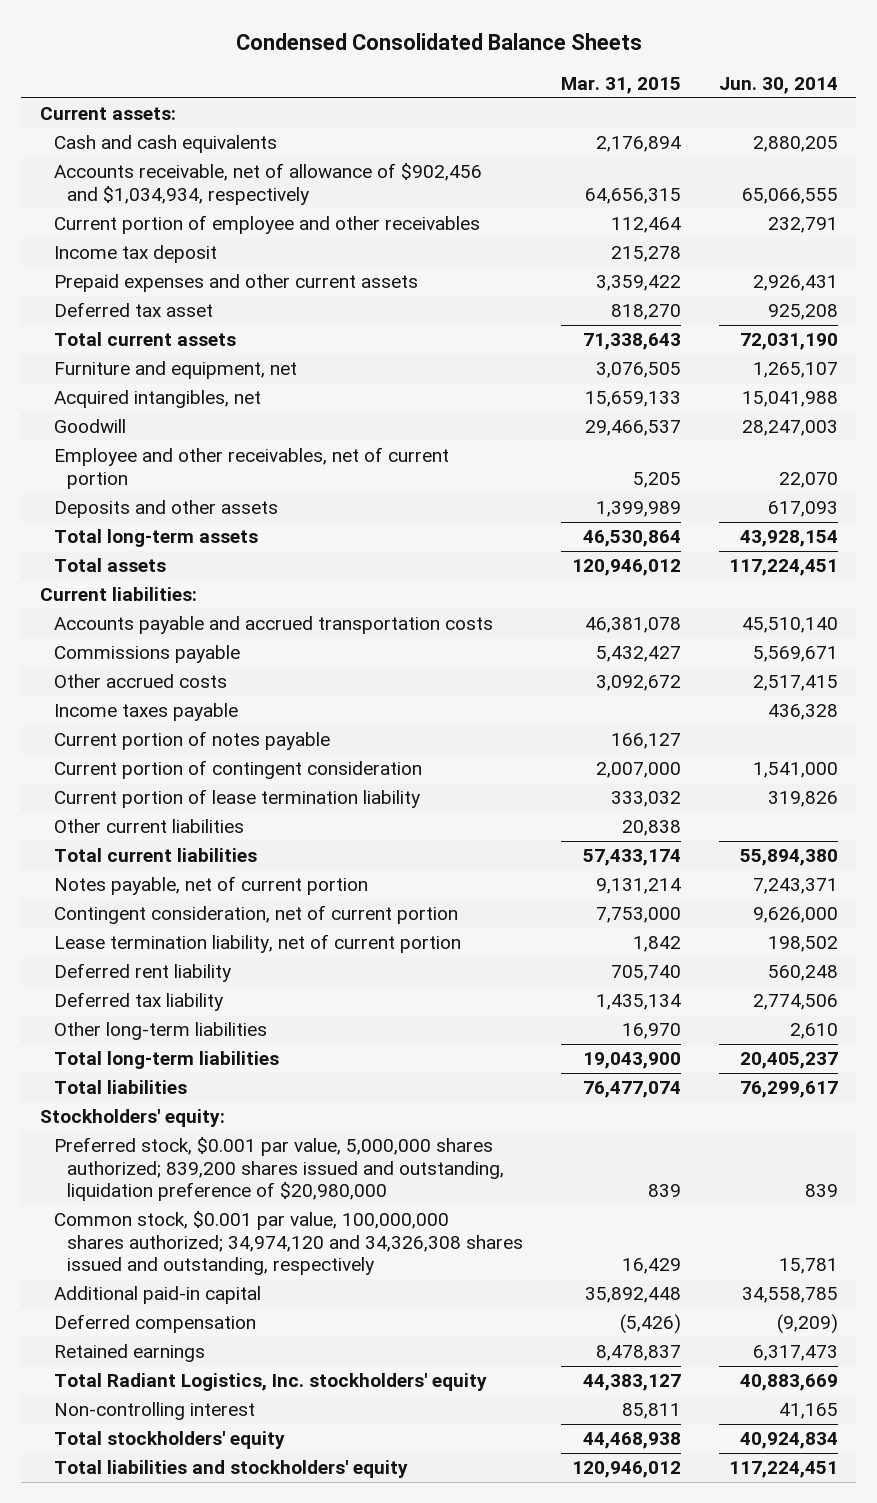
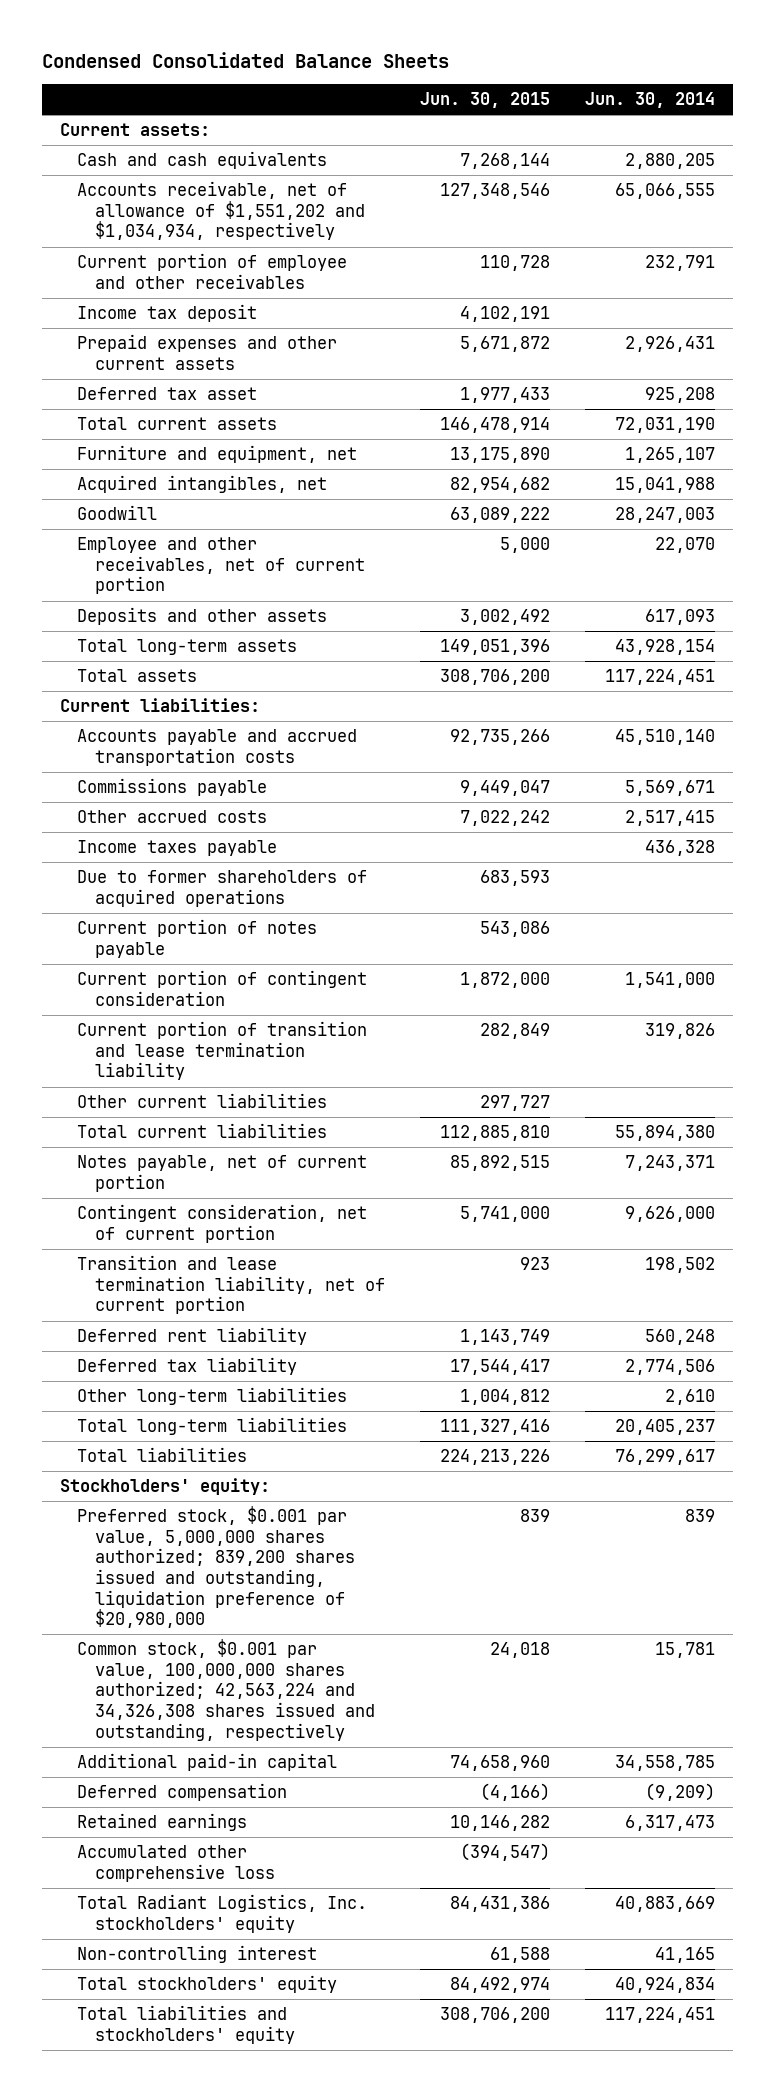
- | Mar. 31, 2015 | Jun. 30, 2014
+ | Jun. 30, 2015 | Jun. 30, 2014
- Accounts receivable, net of allowance of $902,456 and $1,034,934, respectively | 64,656,315 | 65,066,555
+ Accounts receivable, net of allowance of $1,551,202 and $1,034,934, respectively | 127,348,546 | 65,066,555
+ Due to former shareholders of acquired operations | 683,593 |
- Current portion of lease termination liability | 333,032 | 319,826
+ Current portion of transition and lease termination liability | 282,849 | 319,826
- Lease termination liability, net of current portion | 1,842 | 198,502
+ Transition and lease termination liability, net of current portion | 923 | 198,502
- Common stock, $0.001 par value, 100,000,000 shares authorized; 34,974,120 and 34,326,308 shares issued and outstanding, respectively | 16,429 | 15,781
+ Common stock, $0.001 par value, 100,000,000 shares authorized; 42,563,224 and 34,326,308 shares issued and outstanding, respectively | 24,018 | 15,781
+ Accumulated other comprehensive loss | (394,547) |

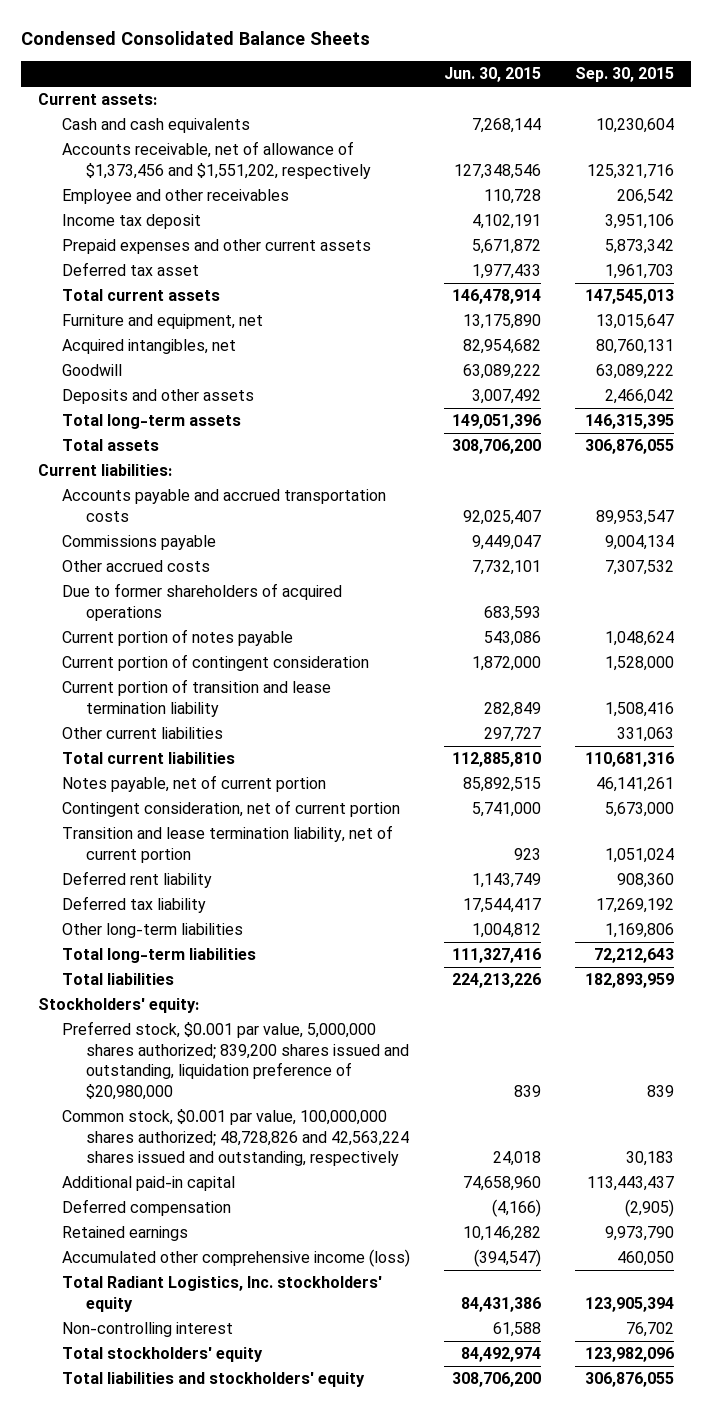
- | Jun. 30, 2015 | Jun. 30, 2014
+ | Jun. 30, 2015 | Sep. 30, 2015
- Accounts receivable, net of allowance of $1,551,202 and $1,034,934, respectively | 127,348,546 | 65,066,555
- Current portion of employee and other receivables | 110,728 | 232,791
+ Accounts receivable, net of allowance of $1,373,456 and $1,551,202, respectively | 127,348,546 | 125,321,716
+ Employee and other receivables | 110,728 | 206,542
- Employee and other receivables, net of current portion | 5,000 | 22,070
- Deposits and other assets | 3,002,492 | 617,093
+ Deposits and other assets | 3,007,492 | 2,466,042
- Accounts payable and accrued transportation costs | 92,735,266 | 45,510,140
+ Accounts payable and accrued transportation costs | 92,025,407 | 89,953,547
- Other accrued costs | 7,022,242 | 2,517,415
- Income taxes payable | | 436,328
+ Other accrued costs | 7,732,101 | 7,307,532
- Common stock, $0.001 par value, 100,000,000 shares authorized; 42,563,224 and 34,326,308 shares issued and outstanding, respectively | 24,018 | 15,781
+ Common stock, $0.001 par value, 100,000,000 shares authorized; 48,728,826 and 42,563,224 shares issued and outstanding, respectively | 24,018 | 30,183
- Accumulated other comprehensive loss | (394,547) |
+ Accumulated other comprehensive income (loss) | (394,547) | 460,050

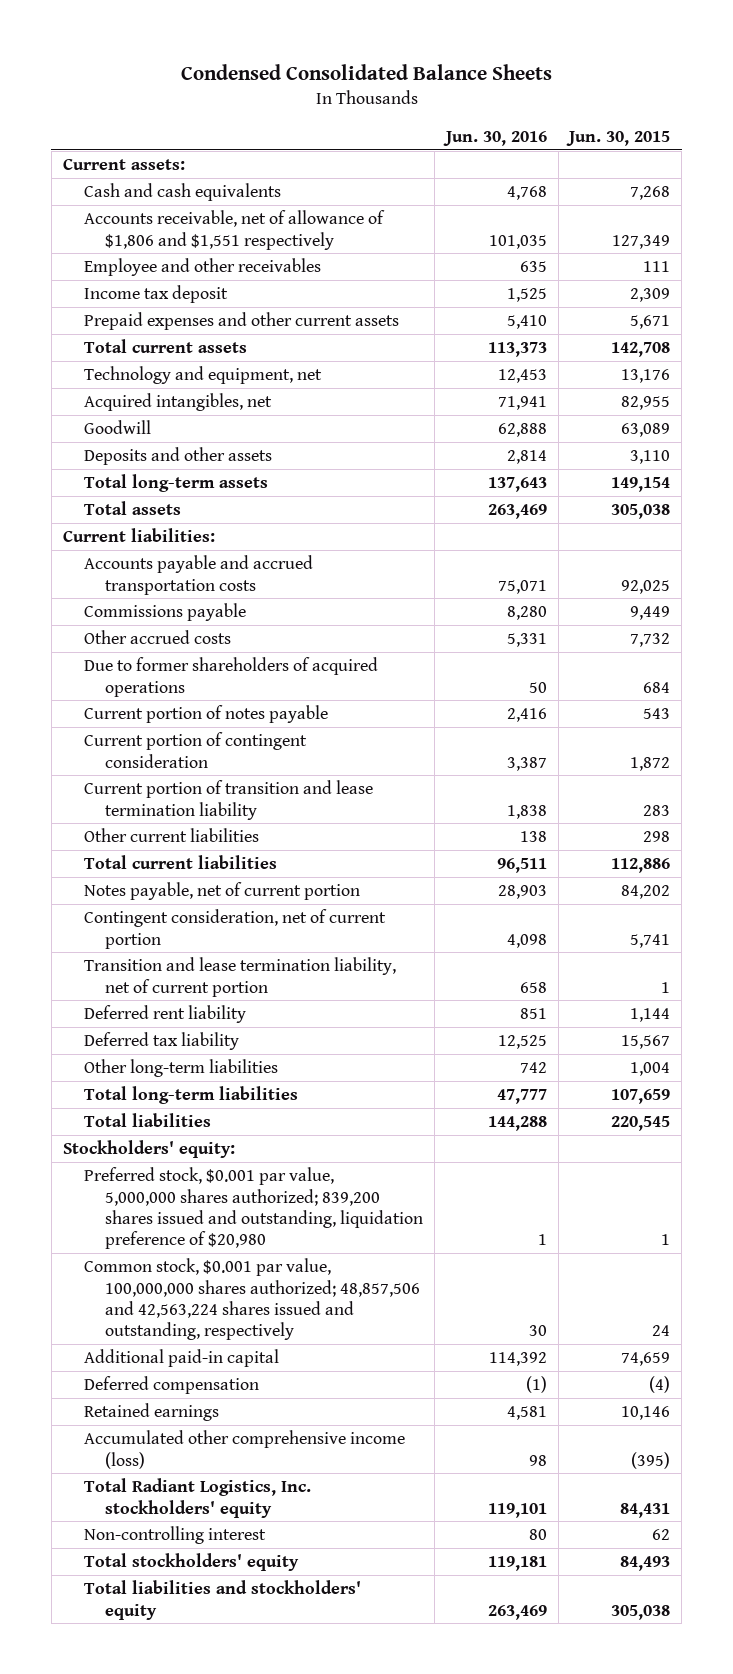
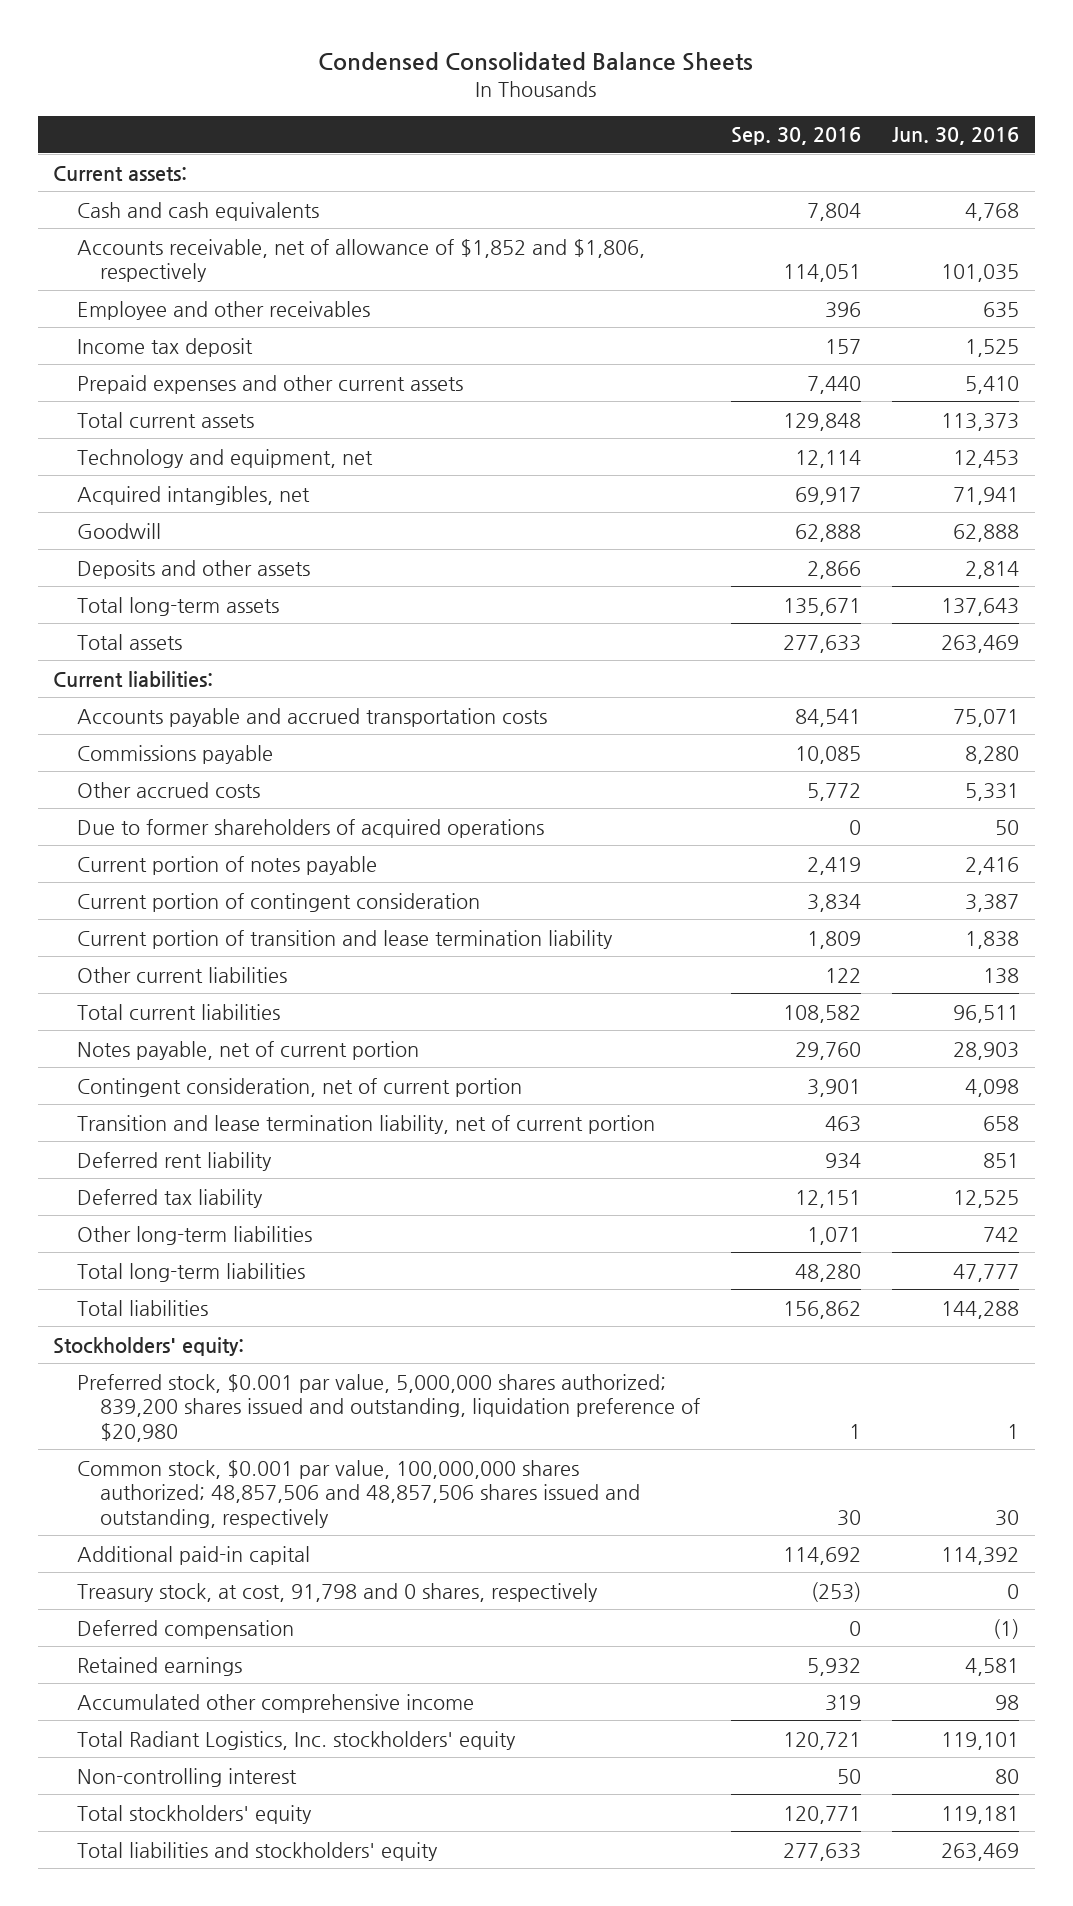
- | Jun. 30, 2016 | Jun. 30, 2015
+ | Sep. 30, 2016 | Jun. 30, 2016
- Accounts receivable, net of allowance of $1,806 and $1,551 respectively | 101,035 | 127,349
+ Accounts receivable, net of allowance of $1,852 and $1,806, respectively | 114,051 | 101,035
- Common stock, $0.001 par value, 100,000,000 shares authorized; 48,857,506 and 42,563,224 shares issued and outstanding, respectively | 30 | 24
+ Common stock, $0.001 par value, 100,000,000 shares authorized; 48,857,506 and 48,857,506 shares issued and outstanding, respectively | 30 | 30
+ Treasury stock, at cost, 91,798 and 0 shares, respectively | (253) | 0
- Accumulated other comprehensive income (loss) | 98 | (395)
+ Accumulated other comprehensive income | 319 | 98

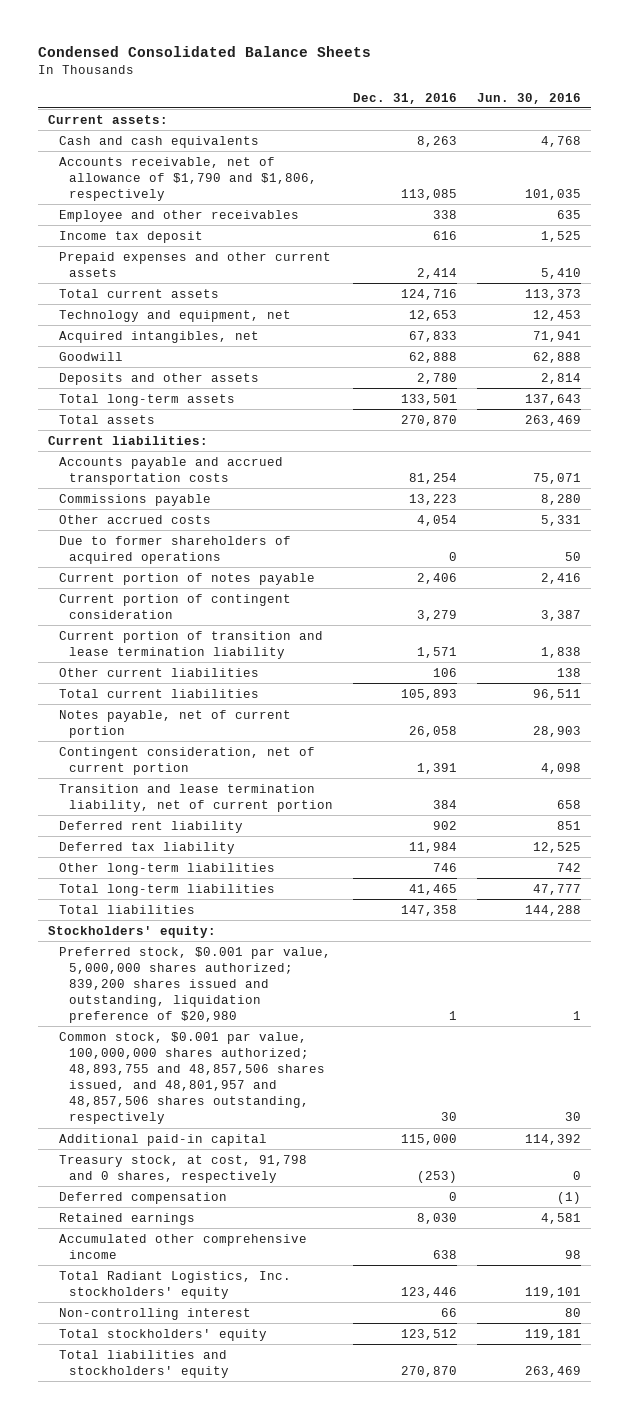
- | Sep. 30, 2016 | Jun. 30, 2016
+ | Dec. 31, 2016 | Jun. 30, 2016
- Accounts receivable, net of allowance of $1,852 and $1,806, respectively | 114,051 | 101,035
+ Accounts receivable, net of allowance of $1,790 and $1,806, respectively | 113,085 | 101,035
- Common stock, $0.001 par value, 100,000,000 shares authorized; 48,857,506 and 48,857,506 shares issued and outstanding, respectively | 30 | 30
+ Common stock, $0.001 par value, 100,000,000 shares authorized; 48,893,755 and 48,857,506 shares issued, and 48,801,957 and 48,857,506 shares outstanding, respectively | 30 | 30

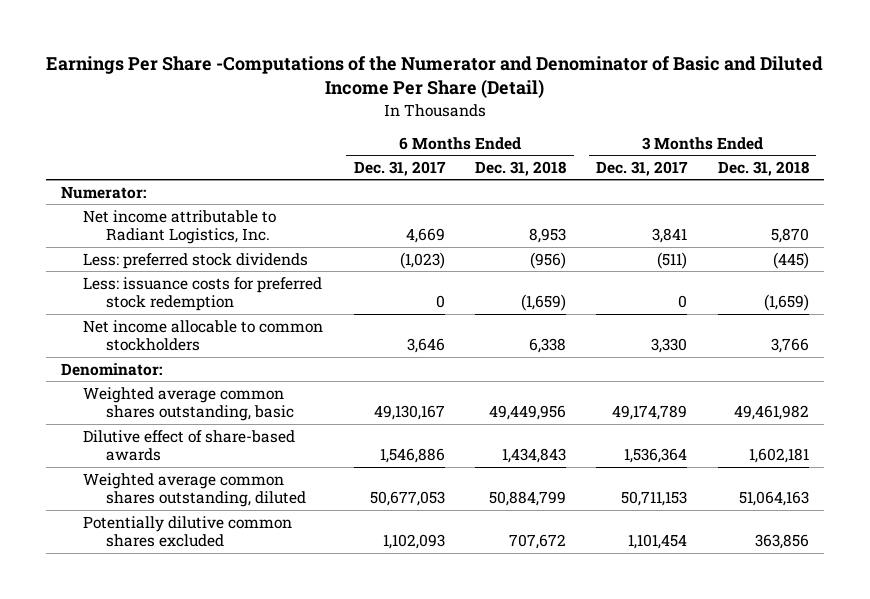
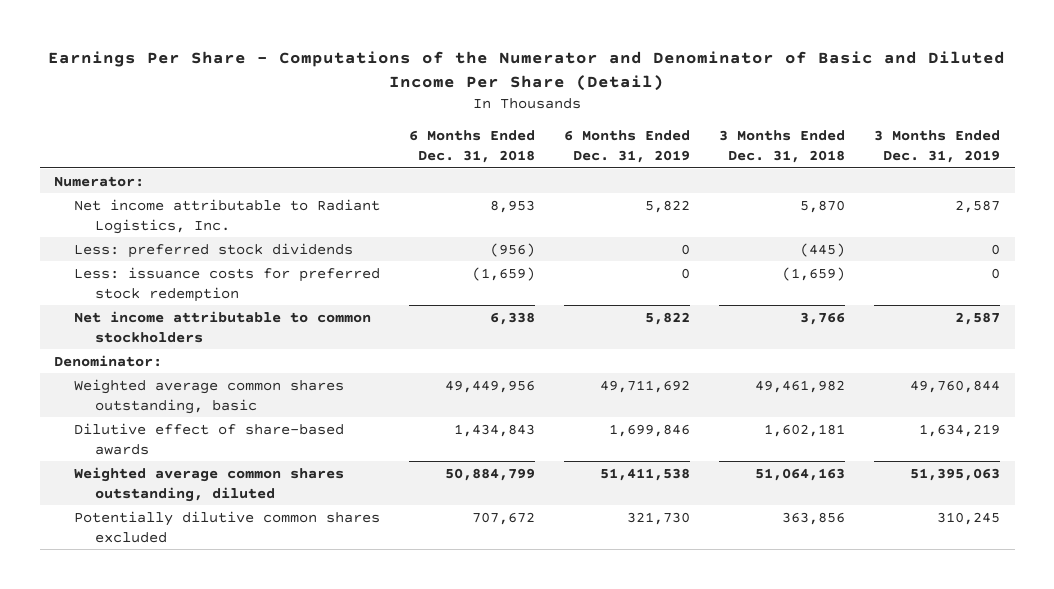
- Earnings Per Share -Computations of the Numerator and Denominator of Basic and Diluted Income Per Share (Detail)
+ Earnings Per Share - Computations of the Numerator and Denominator of Basic and Diluted Income Per Share (Detail)
- | 6 Months Ended Dec. 31, 2017 | 6 Months Ended Dec. 31, 2018 | 3 Months Ended Dec. 31, 2017 | 3 Months Ended Dec. 31, 2018
+ | 6 Months Ended Dec. 31, 2018 | 6 Months Ended Dec. 31, 2019 | 3 Months Ended Dec. 31, 2018 | 3 Months Ended Dec. 31, 2019
- Net income allocable to common stockholders | 3,646 | 6,338 | 3,330 | 3,766
+ Net income attributable to common stockholders | 6,338 | 5,822 | 3,766 | 2,587

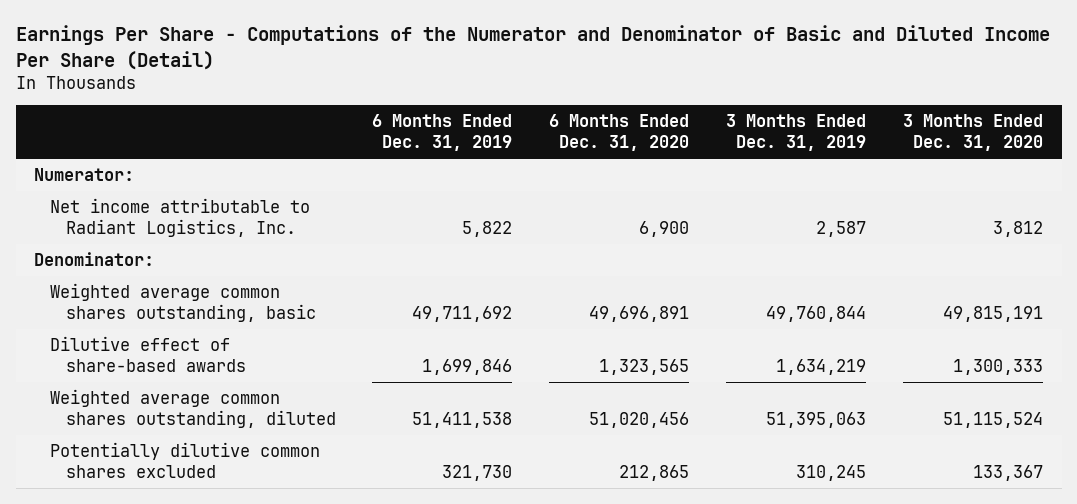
- | 6 Months Ended Dec. 31, 2018 | 6 Months Ended Dec. 31, 2019 | 3 Months Ended Dec. 31, 2018 | 3 Months Ended Dec. 31, 2019
+ | 6 Months Ended Dec. 31, 2019 | 6 Months Ended Dec. 31, 2020 | 3 Months Ended Dec. 31, 2019 | 3 Months Ended Dec. 31, 2020
- Less: preferred stock dividends | (956) | 0 | (445) | 0
- Less: issuance costs for preferred stock redemption | (1,659) | 0 | (1,659) | 0
- Net income attributable to common stockholders | 6,338 | 5,822 | 3,766 | 2,587

